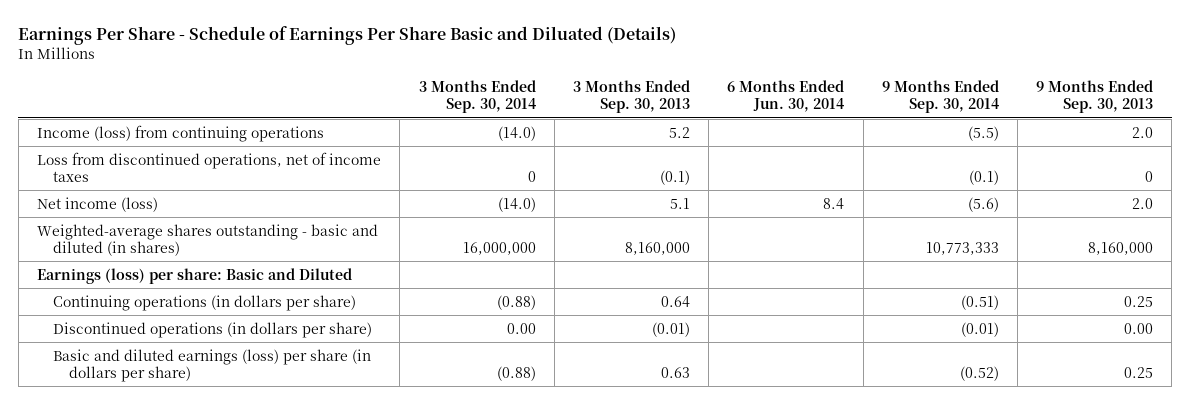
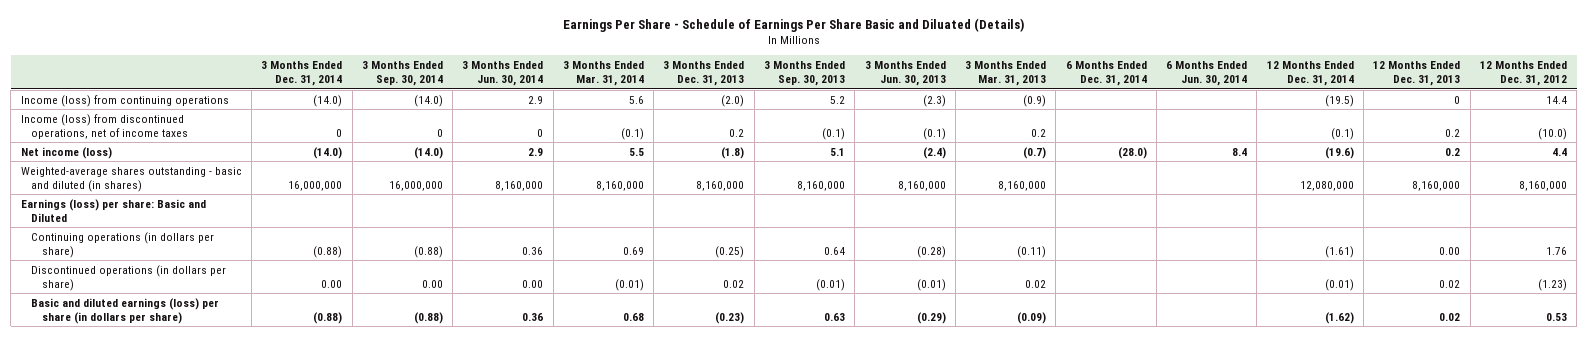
- | 3 Months Ended Sep. 30, 2014 | 3 Months Ended Sep. 30, 2013 | 6 Months Ended Jun. 30, 2014 | 9 Months Ended Sep. 30, 2014 | 9 Months Ended Sep. 30, 2013
+ | 3 Months Ended Dec. 31, 2014 | 3 Months Ended Sep. 30, 2014 | 3 Months Ended Jun. 30, 2014 | 3 Months Ended Mar. 31, 2014 | 3 Months Ended Dec. 31, 2013 | 3 Months Ended Sep. 30, 2013 | 3 Months Ended Jun. 30, 2013 | 3 Months Ended Mar. 31, 2013 | 6 Months Ended Dec. 31, 2014 | 6 Months Ended Jun. 30, 2014 | 12 Months Ended Dec. 31, 2014 | 12 Months Ended Dec. 31, 2013 | 12 Months Ended Dec. 31, 2012
- Loss from discontinued operations, net of income taxes | 0 | (0.1) | | (0.1) | 0
+ Income (loss) from discontinued operations, net of income taxes | 0 | 0 | 0 | (0.1) | 0.2 | (0.1) | (0.1) | 0.2 | | | (0.1) | 0.2 | (10.0)

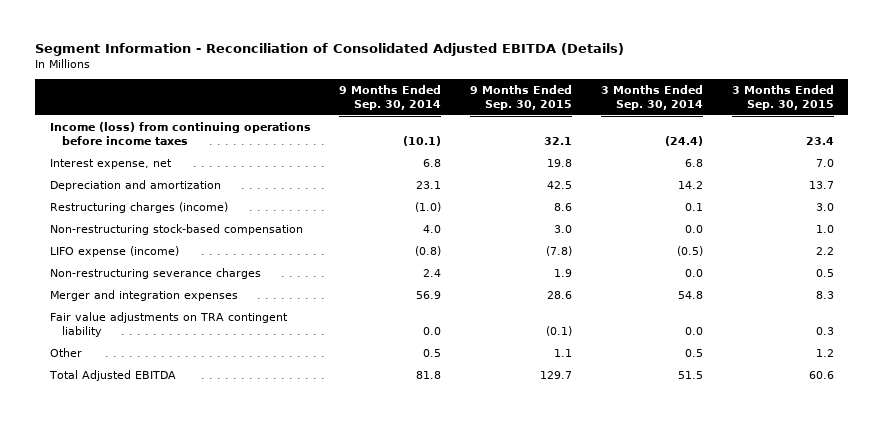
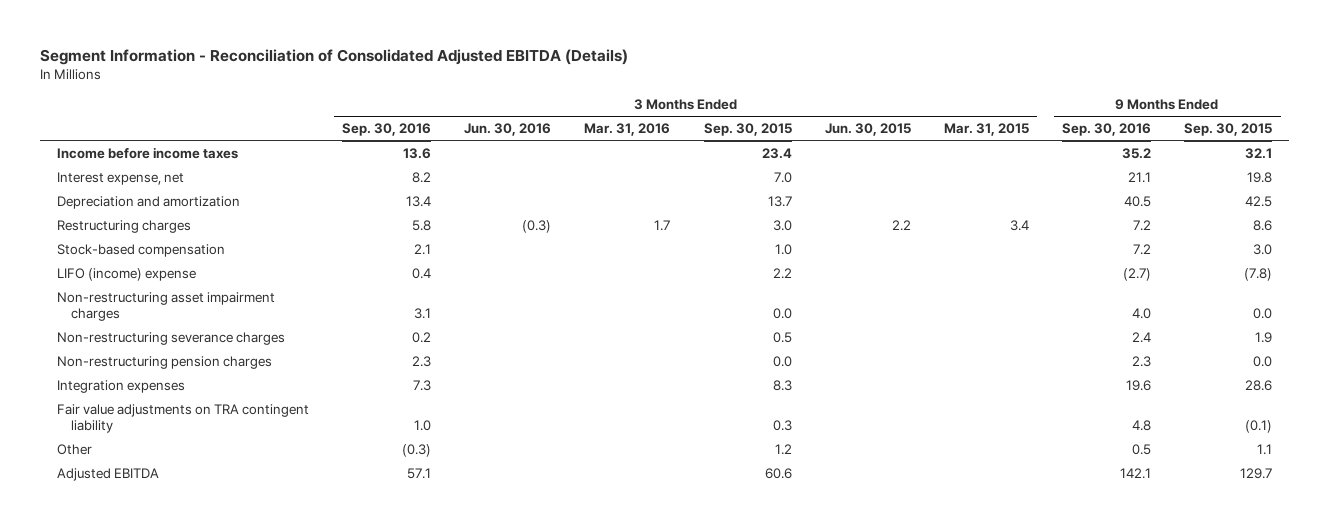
- | 9 Months Ended Sep. 30, 2014 | 9 Months Ended Sep. 30, 2015 | 3 Months Ended Sep. 30, 2014 | 3 Months Ended Sep. 30, 2015
+ | 3 Months Ended Sep. 30, 2016 | 3 Months Ended Jun. 30, 2016 | 3 Months Ended Mar. 31, 2016 | 3 Months Ended Sep. 30, 2015 | 3 Months Ended Jun. 30, 2015 | 3 Months Ended Mar. 31, 2015 | 9 Months Ended Sep. 30, 2016 | 9 Months Ended Sep. 30, 2015
- Income (loss) from continuing operations before income taxes | (10.1) | 32.1 | (24.4) | 23.4
+ Income before income taxes | 13.6 | | | 23.4 | | | 35.2 | 32.1
- Restructuring charges (income) | (1.0) | 8.6 | 0.1 | 3.0
- Non-restructuring stock-based compensation | 4.0 | 3.0 | 0.0 | 1.0
- LIFO expense (income) | (0.8) | (7.8) | (0.5) | 2.2
+ Restructuring charges | 5.8 | (0.3) | 1.7 | 3.0 | 2.2 | 3.4 | 7.2 | 8.6
+ Stock-based compensation | 2.1 | | | 1.0 | | | 7.2 | 3.0
+ LIFO (income) expense | 0.4 | | | 2.2 | | | (2.7) | (7.8)
+ Non-restructuring asset impairment charges | 3.1 | | | 0.0 | | | 4.0 | 0.0
- Merger and integration expenses | 56.9 | 28.6 | 54.8 | 8.3
+ Non-restructuring pension charges | 2.3 | | | 0.0 | | | 2.3 | 0.0
+ Integration expenses | 7.3 | | | 8.3 | | | 19.6 | 28.6
- Total Adjusted EBITDA | 81.8 | 129.7 | 51.5 | 60.6
+ Adjusted EBITDA | 57.1 | | | 60.6 | | | 142.1 | 129.7

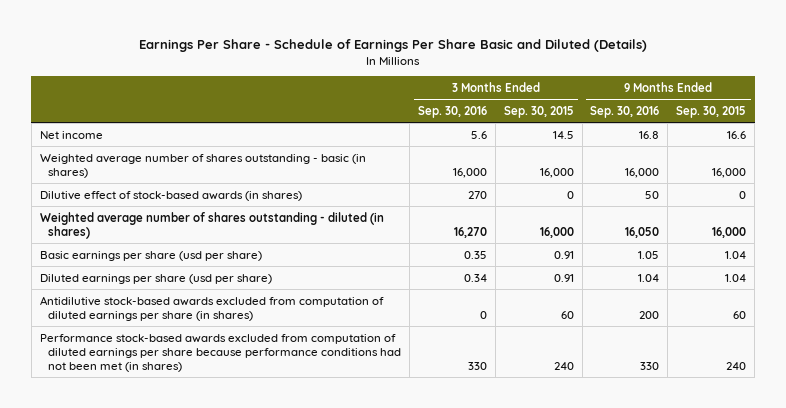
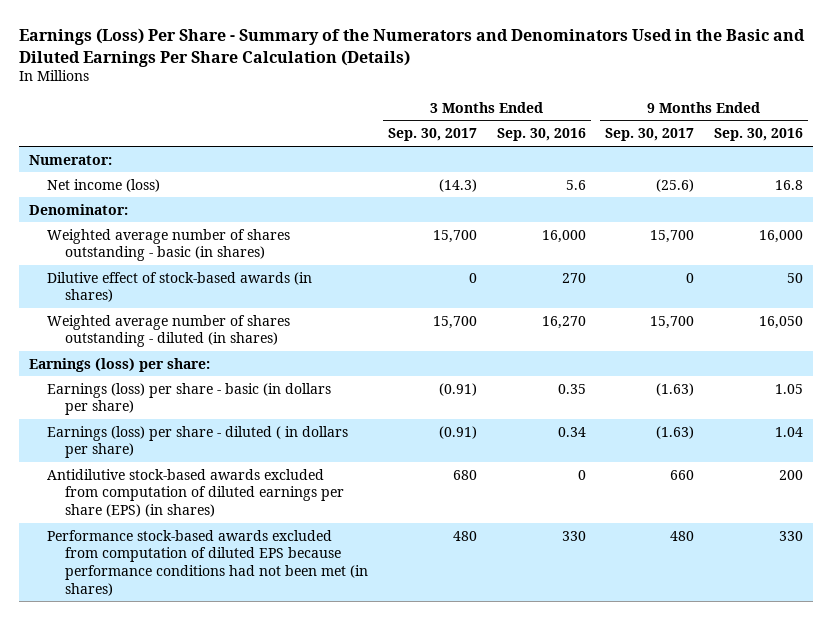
- Earnings Per Share - Schedule of Earnings Per Share Basic and Diluted (Details)
+ Earnings (Loss) Per Share - Summary of the Numerators and Denominators Used in the Basic and Diluted Earnings Per Share Calculation (Details)
- | 3 Months Ended Sep. 30, 2016 | 3 Months Ended Sep. 30, 2015 | 9 Months Ended Sep. 30, 2016 | 9 Months Ended Sep. 30, 2015
+ | 3 Months Ended Sep. 30, 2017 | 3 Months Ended Sep. 30, 2016 | 9 Months Ended Sep. 30, 2017 | 9 Months Ended Sep. 30, 2016
- Net income | 5.6 | 14.5 | 16.8 | 16.6
+ Numerator:
+ Net income (loss) | (14.3) | 5.6 | (25.6) | 16.8
+ Denominator:
- Basic earnings per share (usd per share) | 0.35 | 0.91 | 1.05 | 1.04
- Diluted earnings per share (usd per share) | 0.34 | 0.91 | 1.04 | 1.04
- Antidilutive stock-based awards excluded from computation of diluted earnings per share (in shares) | 0 | 60 | 200 | 60
- Performance stock-based awards excluded from computation of diluted earnings per share because performance conditions had not been met (in shares) | 330 | 240 | 330 | 240
+ Earnings (loss) per share:
+ Earnings (loss) per share - basic (in dollars per share) | (0.91) | 0.35 | (1.63) | 1.05
+ Earnings (loss) per share - diluted ( in dollars per share) | (0.91) | 0.34 | (1.63) | 1.04
+ Antidilutive stock-based awards excluded from computation of diluted earnings per share (EPS) (in shares) | 680 | 0 | 660 | 200
+ Performance stock-based awards excluded from computation of diluted EPS because performance conditions had not been met (in shares) | 480 | 330 | 480 | 330

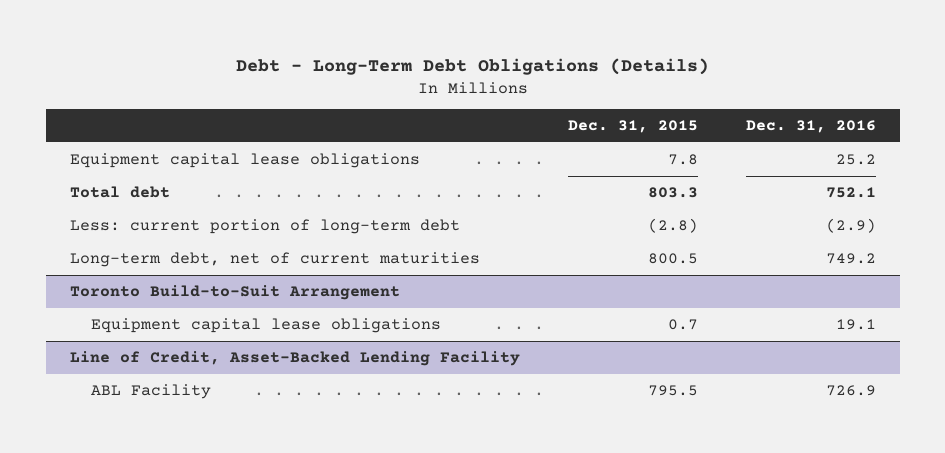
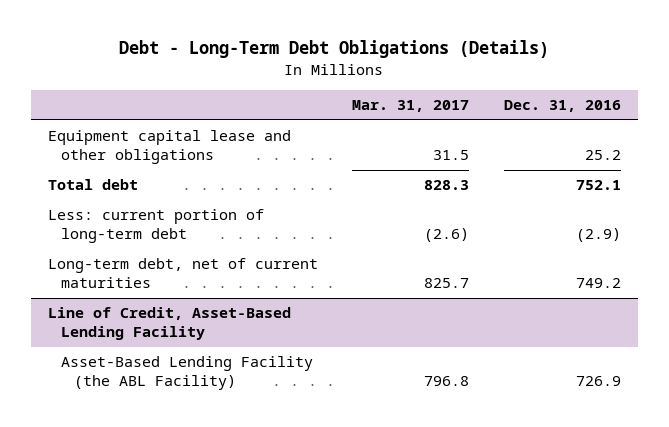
- | Dec. 31, 2015 | Dec. 31, 2016
+ | Mar. 31, 2017 | Dec. 31, 2016
- Equipment capital lease obligations | 7.8 | 25.2
+ Equipment capital lease and other obligations | 31.5 | 25.2
- Toronto Build-to-Suit Arrangement
- Equipment capital lease obligations | 0.7 | 19.1
- Line of Credit, Asset-Backed Lending Facility
- ABL Facility | 795.5 | 726.9
+ Line of Credit, Asset-Based Lending Facility
+ Asset-Based Lending Facility (the ABL Facility) | 796.8 | 726.9

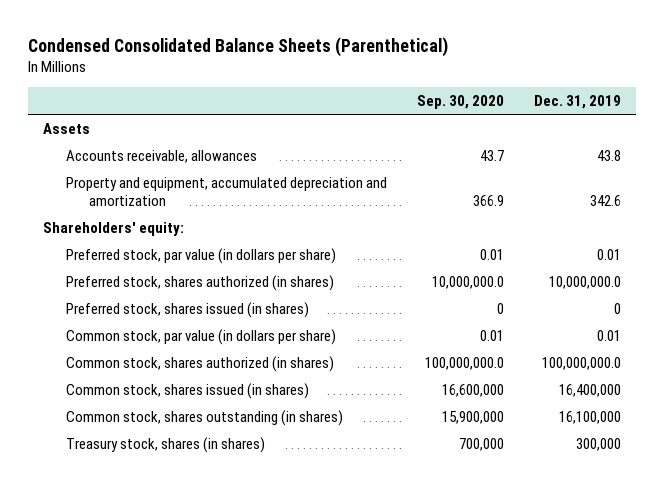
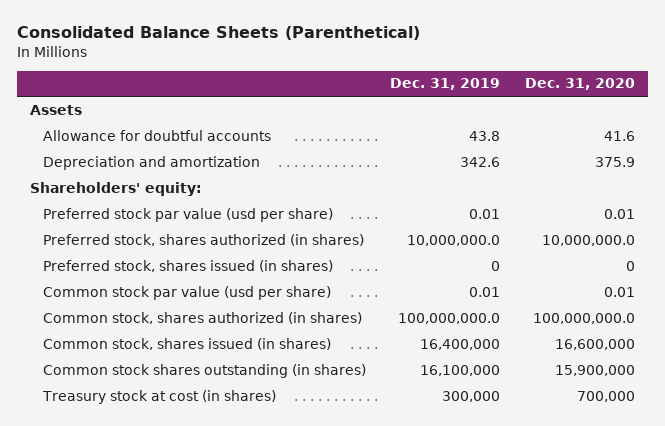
- Condensed Consolidated Balance Sheets (Parenthetical)
+ Consolidated Balance Sheets (Parenthetical)
- | Sep. 30, 2020 | Dec. 31, 2019
+ | Dec. 31, 2019 | Dec. 31, 2020
- Accounts receivable, allowances | 43.7 | 43.8
- Property and equipment, accumulated depreciation and amortization | 366.9 | 342.6
+ Allowance for doubtful accounts | 43.8 | 41.6
+ Depreciation and amortization | 342.6 | 375.9
- Preferred stock, par value (in dollars per share) | 0.01 | 0.01
+ Preferred stock par value (usd per share) | 0.01 | 0.01
- Common stock, par value (in dollars per share) | 0.01 | 0.01
+ Common stock par value (usd per share) | 0.01 | 0.01
- Common stock, shares outstanding (in shares) | 15,900,000 | 16,100,000
- Treasury stock, shares (in shares) | 700,000 | 300,000
+ Common stock shares outstanding (in shares) | 16,100,000 | 15,900,000
+ Treasury stock at cost (in shares) | 300,000 | 700,000

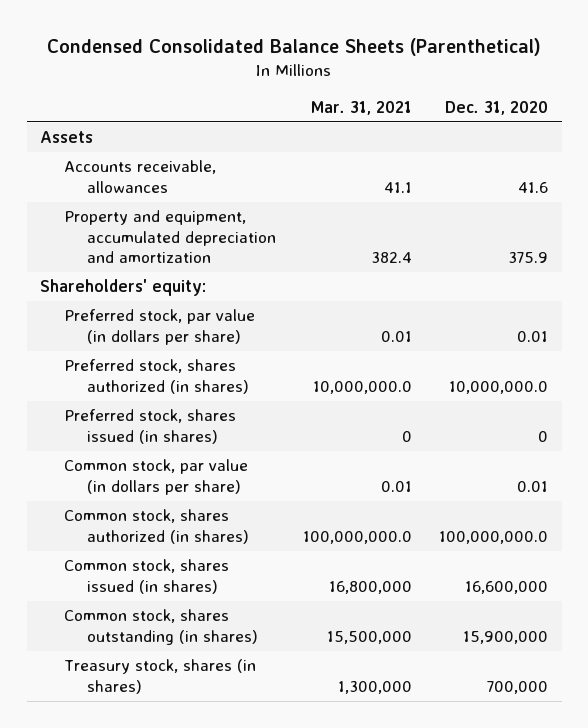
- Consolidated Balance Sheets (Parenthetical)
+ Condensed Consolidated Balance Sheets (Parenthetical)
- | Dec. 31, 2019 | Dec. 31, 2020
+ | Mar. 31, 2021 | Dec. 31, 2020
- Allowance for doubtful accounts | 43.8 | 41.6
- Depreciation and amortization | 342.6 | 375.9
+ Accounts receivable, allowances | 41.1 | 41.6
+ Property and equipment, accumulated depreciation and amortization | 382.4 | 375.9
- Preferred stock par value (usd per share) | 0.01 | 0.01
+ Preferred stock, par value (in dollars per share) | 0.01 | 0.01
- Common stock par value (usd per share) | 0.01 | 0.01
+ Common stock, par value (in dollars per share) | 0.01 | 0.01
- Common stock shares outstanding (in shares) | 16,100,000 | 15,900,000
- Treasury stock at cost (in shares) | 300,000 | 700,000
+ Common stock, shares outstanding (in shares) | 15,500,000 | 15,900,000
+ Treasury stock, shares (in shares) | 1,300,000 | 700,000

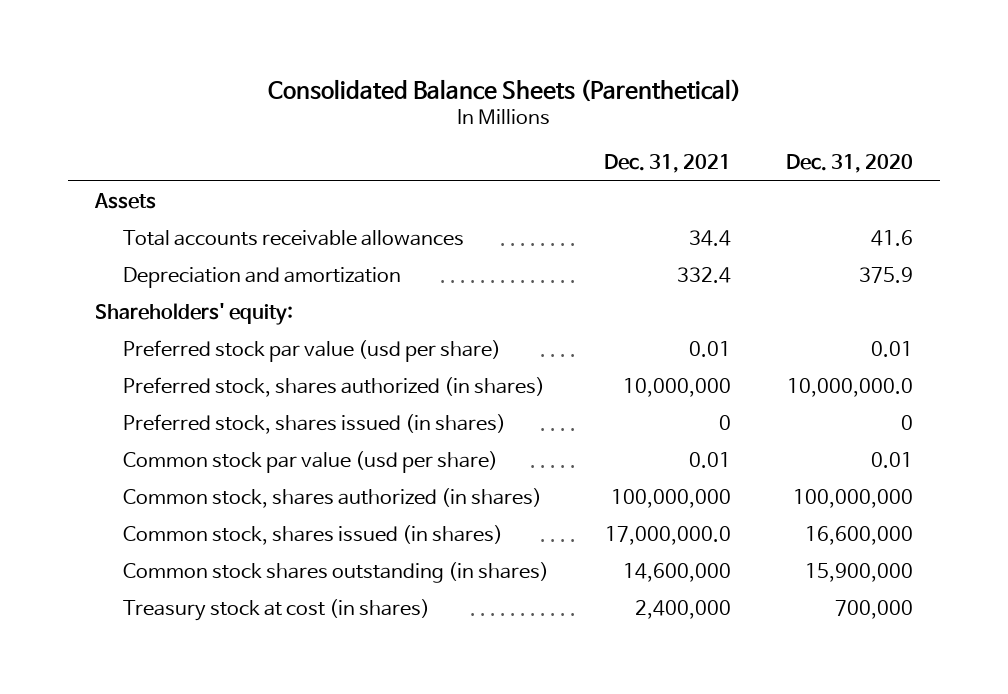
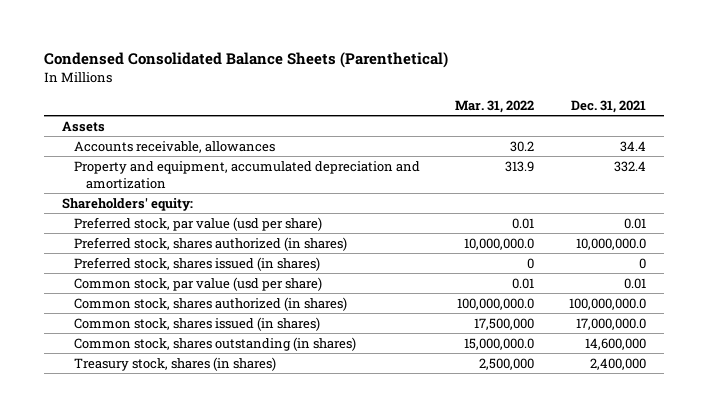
- Consolidated Balance Sheets (Parenthetical)
+ Condensed Consolidated Balance Sheets (Parenthetical)
- | Dec. 31, 2021 | Dec. 31, 2020
+ | Mar. 31, 2022 | Dec. 31, 2021
- Total accounts receivable allowances | 34.4 | 41.6
- Depreciation and amortization | 332.4 | 375.9
+ Accounts receivable, allowances | 30.2 | 34.4
+ Property and equipment, accumulated depreciation and amortization | 313.9 | 332.4
- Preferred stock par value (usd per share) | 0.01 | 0.01
- Preferred stock, shares authorized (in shares) | 10,000,000 | 10,000,000.0
+ Preferred stock, par value (usd per share) | 0.01 | 0.01
+ Preferred stock, shares authorized (in shares) | 10,000,000.0 | 10,000,000.0
- Common stock par value (usd per share) | 0.01 | 0.01
- Common stock, shares authorized (in shares) | 100,000,000 | 100,000,000
+ Common stock, par value (usd per share) | 0.01 | 0.01
+ Common stock, shares authorized (in shares) | 100,000,000.0 | 100,000,000.0
- Common stock shares outstanding (in shares) | 14,600,000 | 15,900,000
- Treasury stock at cost (in shares) | 2,400,000 | 700,000
+ Common stock, shares outstanding (in shares) | 15,000,000.0 | 14,600,000
+ Treasury stock, shares (in shares) | 2,500,000 | 2,400,000

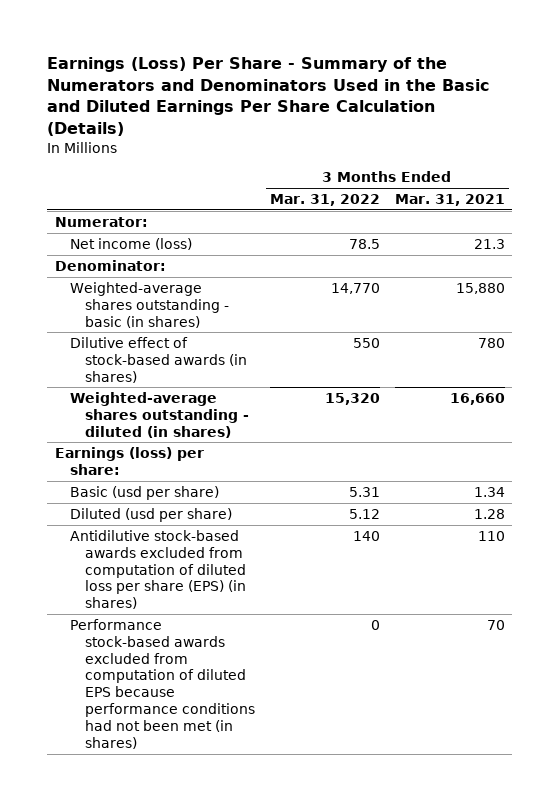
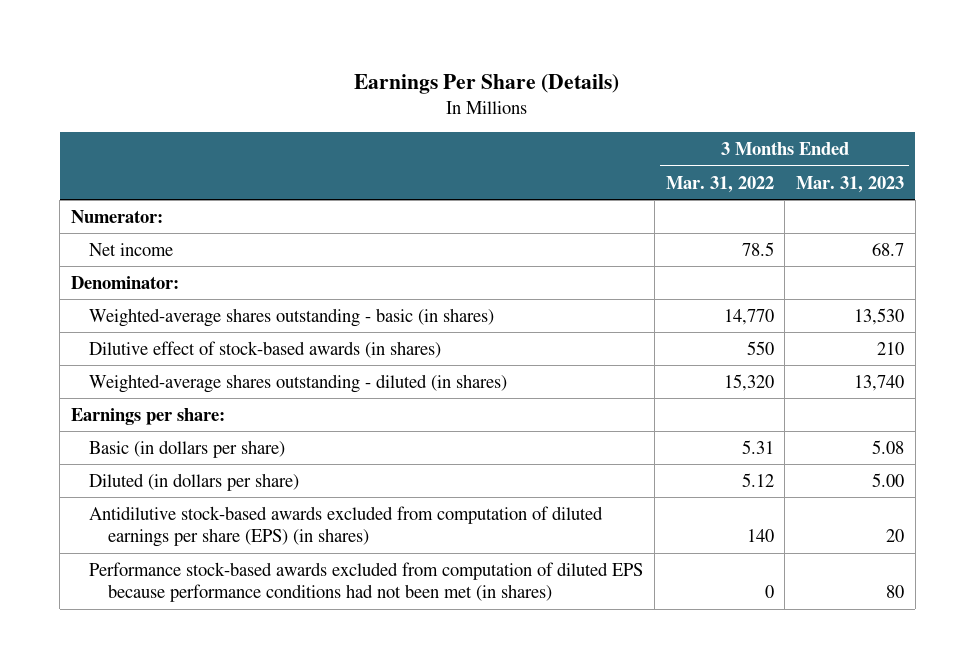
- Earnings (Loss) Per Share - Summary of the Numerators and Denominators Used in the Basic and Diluted Earnings Per Share Calculation (Details)
+ Earnings Per Share (Details)
- | 3 Months Ended Mar. 31, 2022 | 3 Months Ended Mar. 31, 2021
+ | 3 Months Ended Mar. 31, 2022 | 3 Months Ended Mar. 31, 2023
- Net income (loss) | 78.5 | 21.3
+ Net income | 78.5 | 68.7
- Earnings (loss) per share:
- Basic (usd per share) | 5.31 | 1.34
- Diluted (usd per share) | 5.12 | 1.28
- Antidilutive stock-based awards excluded from computation of diluted loss per share (EPS) (in shares) | 140 | 110
+ Earnings per share:
+ Basic (in dollars per share) | 5.31 | 5.08
+ Diluted (in dollars per share) | 5.12 | 5.00
+ Antidilutive stock-based awards excluded from computation of diluted earnings per share (EPS) (in shares) | 140 | 20

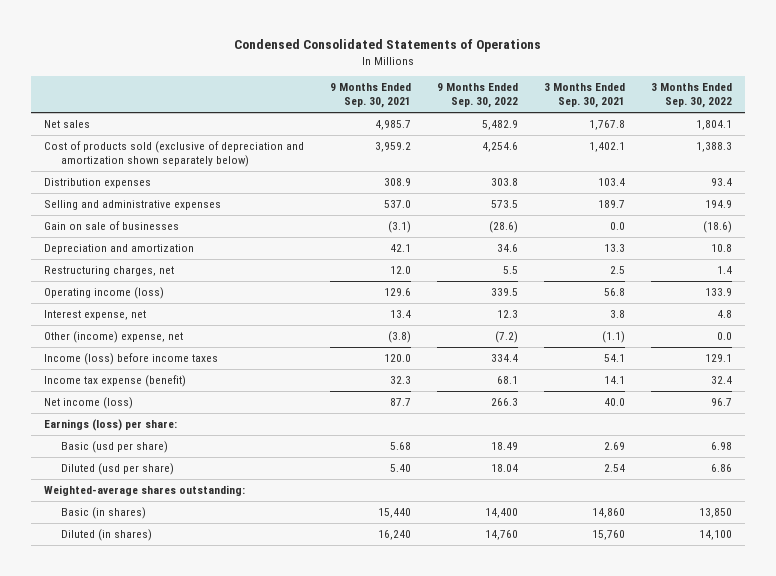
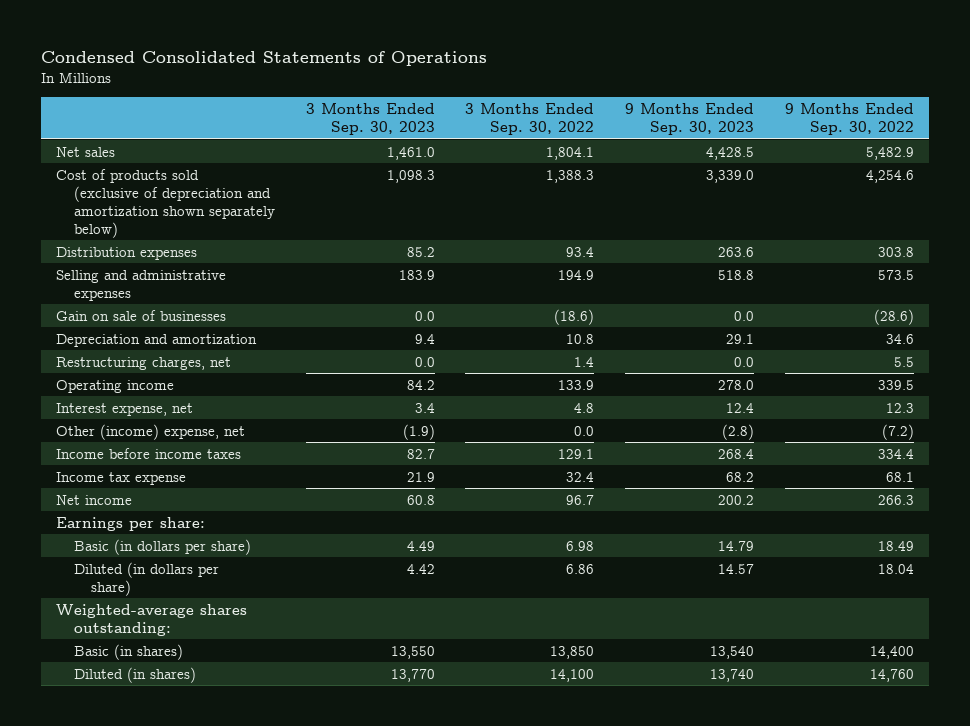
- | 9 Months Ended Sep. 30, 2021 | 9 Months Ended Sep. 30, 2022 | 3 Months Ended Sep. 30, 2021 | 3 Months Ended Sep. 30, 2022
+ | 3 Months Ended Sep. 30, 2023 | 3 Months Ended Sep. 30, 2022 | 9 Months Ended Sep. 30, 2023 | 9 Months Ended Sep. 30, 2022
- Operating income (loss) | 129.6 | 339.5 | 56.8 | 133.9
+ Operating income | 84.2 | 133.9 | 278.0 | 339.5
- Income (loss) before income taxes | 120.0 | 334.4 | 54.1 | 129.1
- Income tax expense (benefit) | 32.3 | 68.1 | 14.1 | 32.4
- Net income (loss) | 87.7 | 266.3 | 40.0 | 96.7
- Earnings (loss) per share:
- Basic (usd per share) | 5.68 | 18.49 | 2.69 | 6.98
- Diluted (usd per share) | 5.40 | 18.04 | 2.54 | 6.86
+ Income before income taxes | 82.7 | 129.1 | 268.4 | 334.4
+ Income tax expense | 21.9 | 32.4 | 68.2 | 68.1
+ Net income | 60.8 | 96.7 | 200.2 | 266.3
+ Earnings per share:
+ Basic (in dollars per share) | 4.49 | 6.98 | 14.79 | 18.49
+ Diluted (in dollars per share) | 4.42 | 6.86 | 14.57 | 18.04

